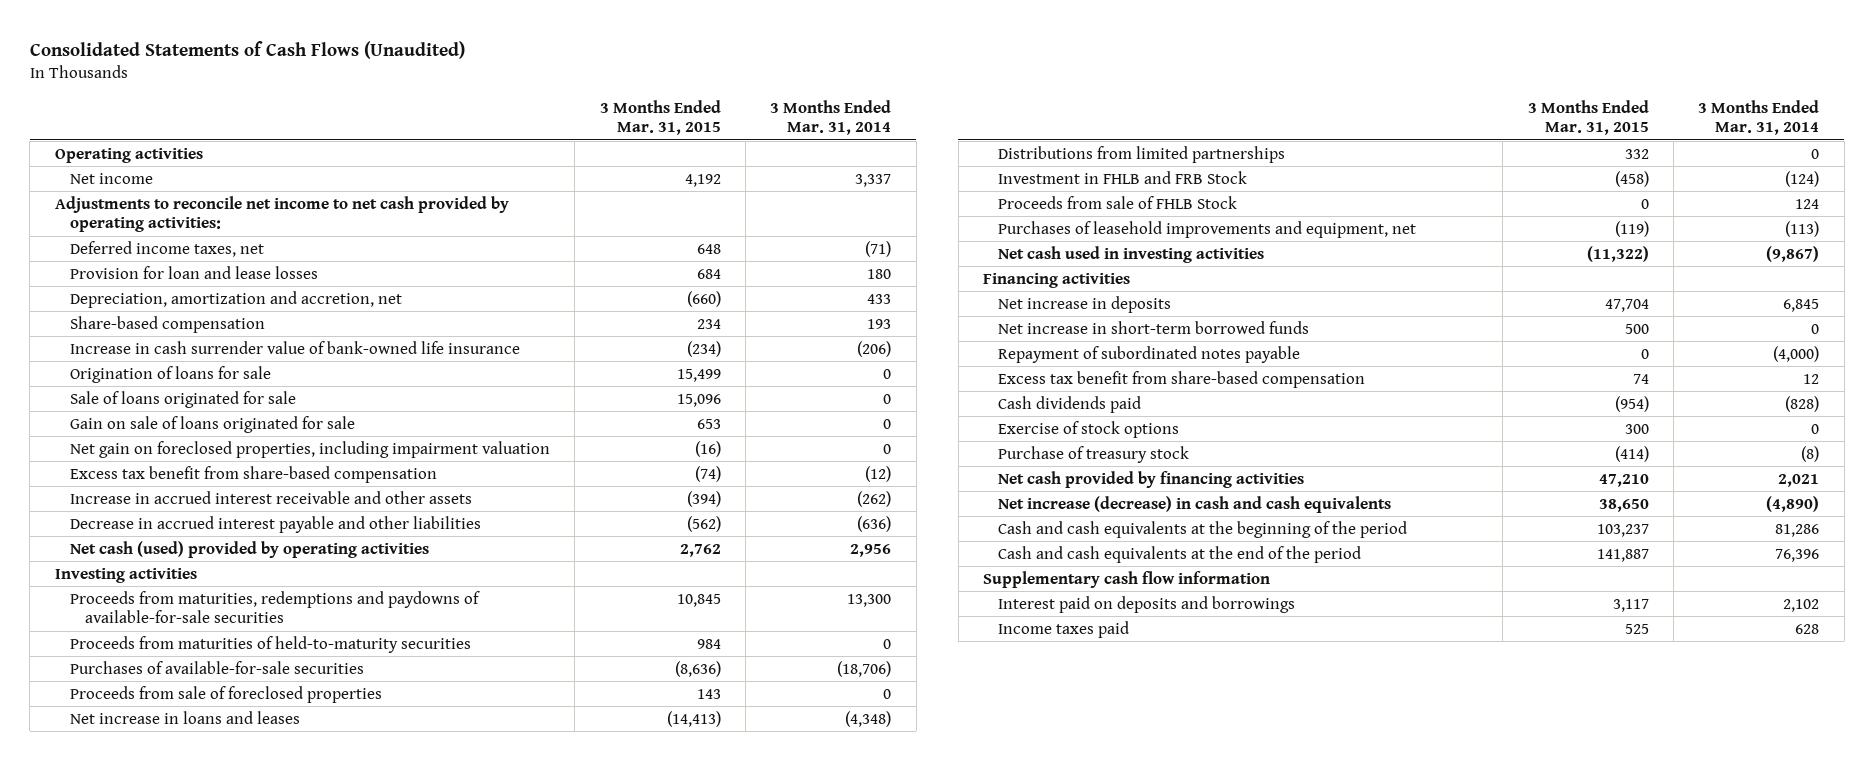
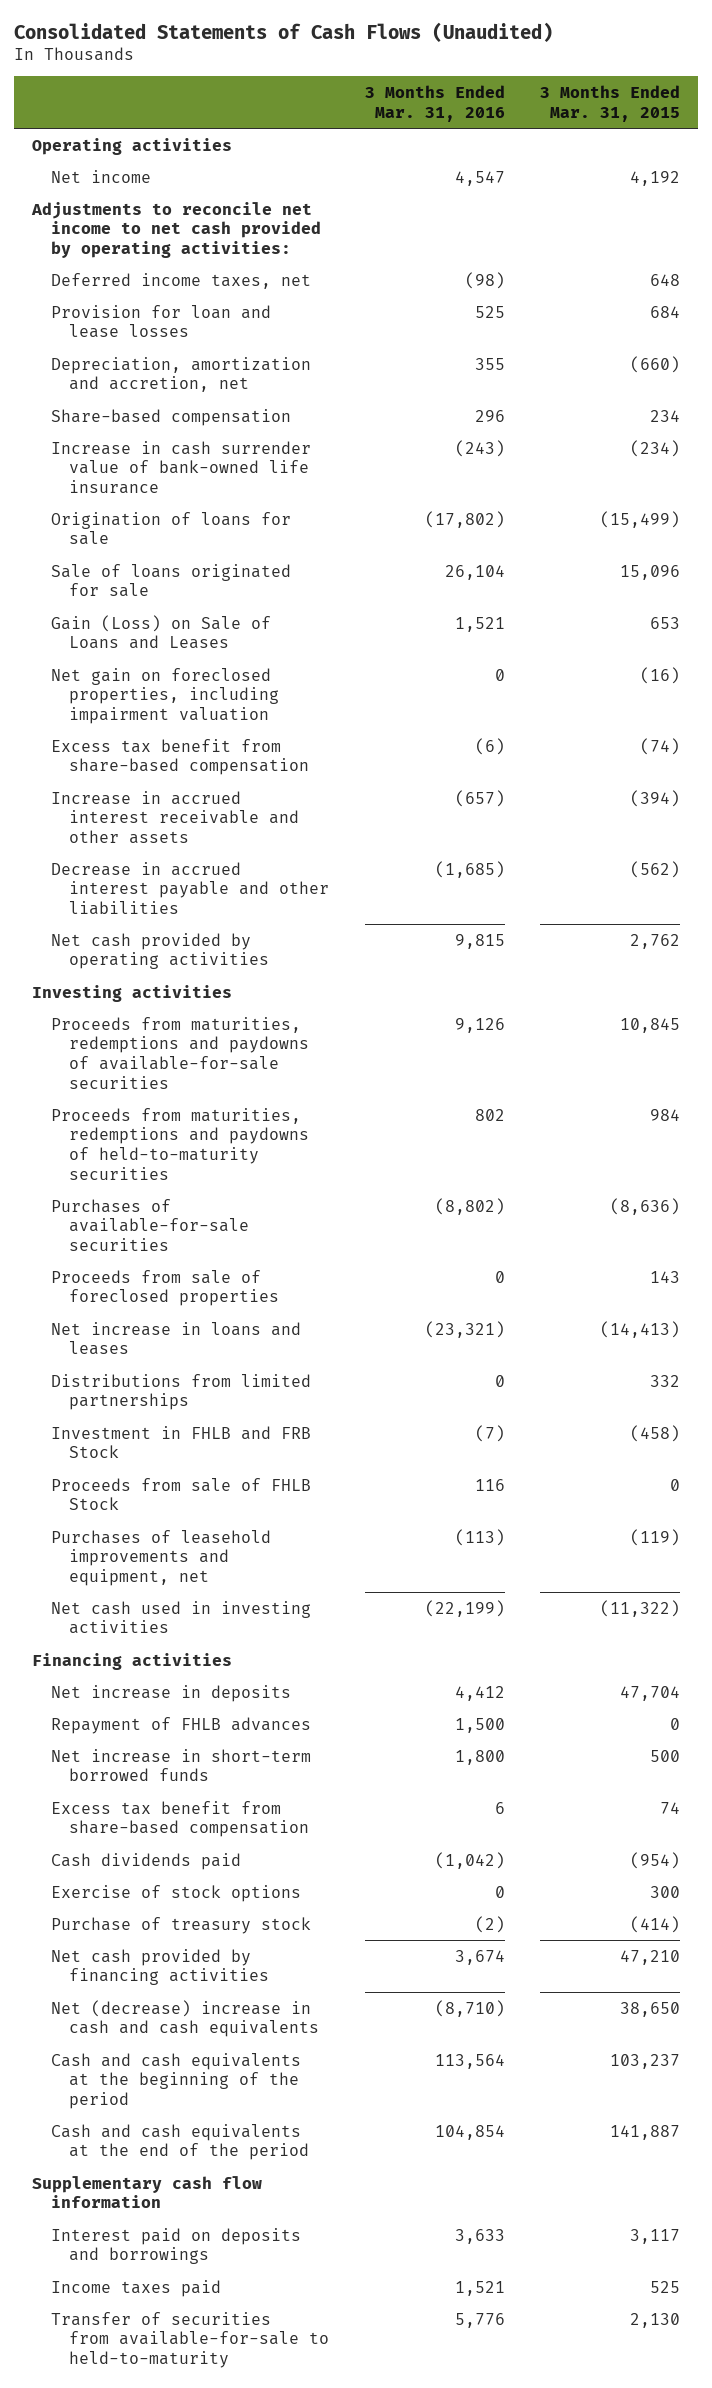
- | 3 Months Ended Mar. 31, 2015 | 3 Months Ended Mar. 31, 2014
+ | 3 Months Ended Mar. 31, 2016 | 3 Months Ended Mar. 31, 2015
- Origination of loans for sale | 15,499 | 0
+ Origination of loans for sale | (17,802) | (15,499)
- Gain on sale of loans originated for sale | 653 | 0
+ Gain (Loss) on Sale of Loans and Leases | 1,521 | 653
- Net cash (used) provided by operating activities | 2,762 | 2,956
+ Net cash provided by operating activities | 9,815 | 2,762
- Proceeds from maturities of held-to-maturity securities | 984 | 0
+ Proceeds from maturities, redemptions and paydowns of held-to-maturity securities | 802 | 984
+ Repayment of FHLB advances | 1,500 | 0
- Repayment of subordinated notes payable | 0 | (4,000)
- Net increase (decrease) in cash and cash equivalents | 38,650 | (4,890)
+ Net (decrease) increase in cash and cash equivalents | (8,710) | 38,650
+ Transfer of securities from available-for-sale to held-to-maturity | 5,776 | 2,130

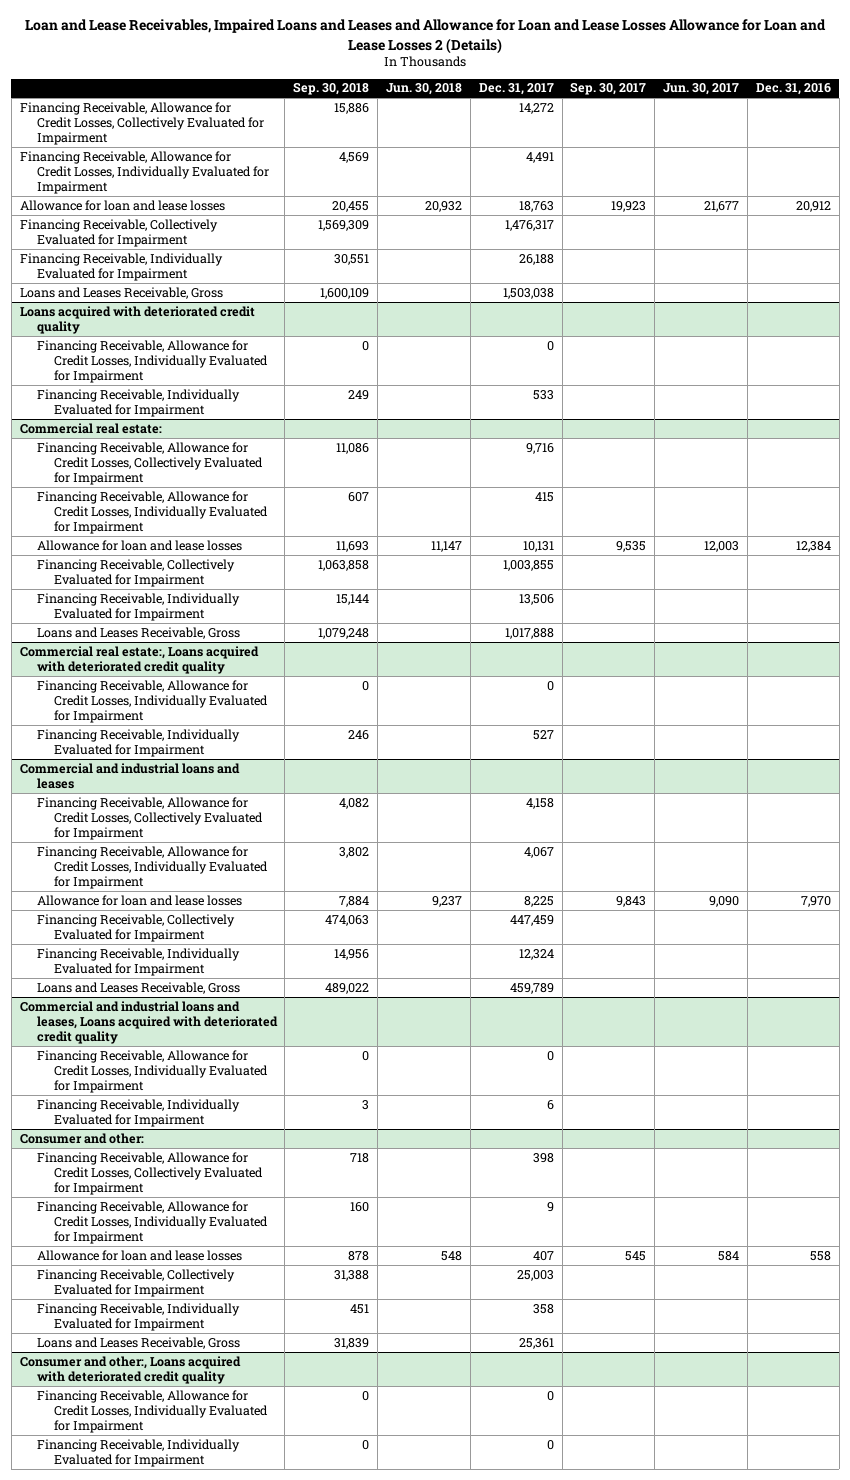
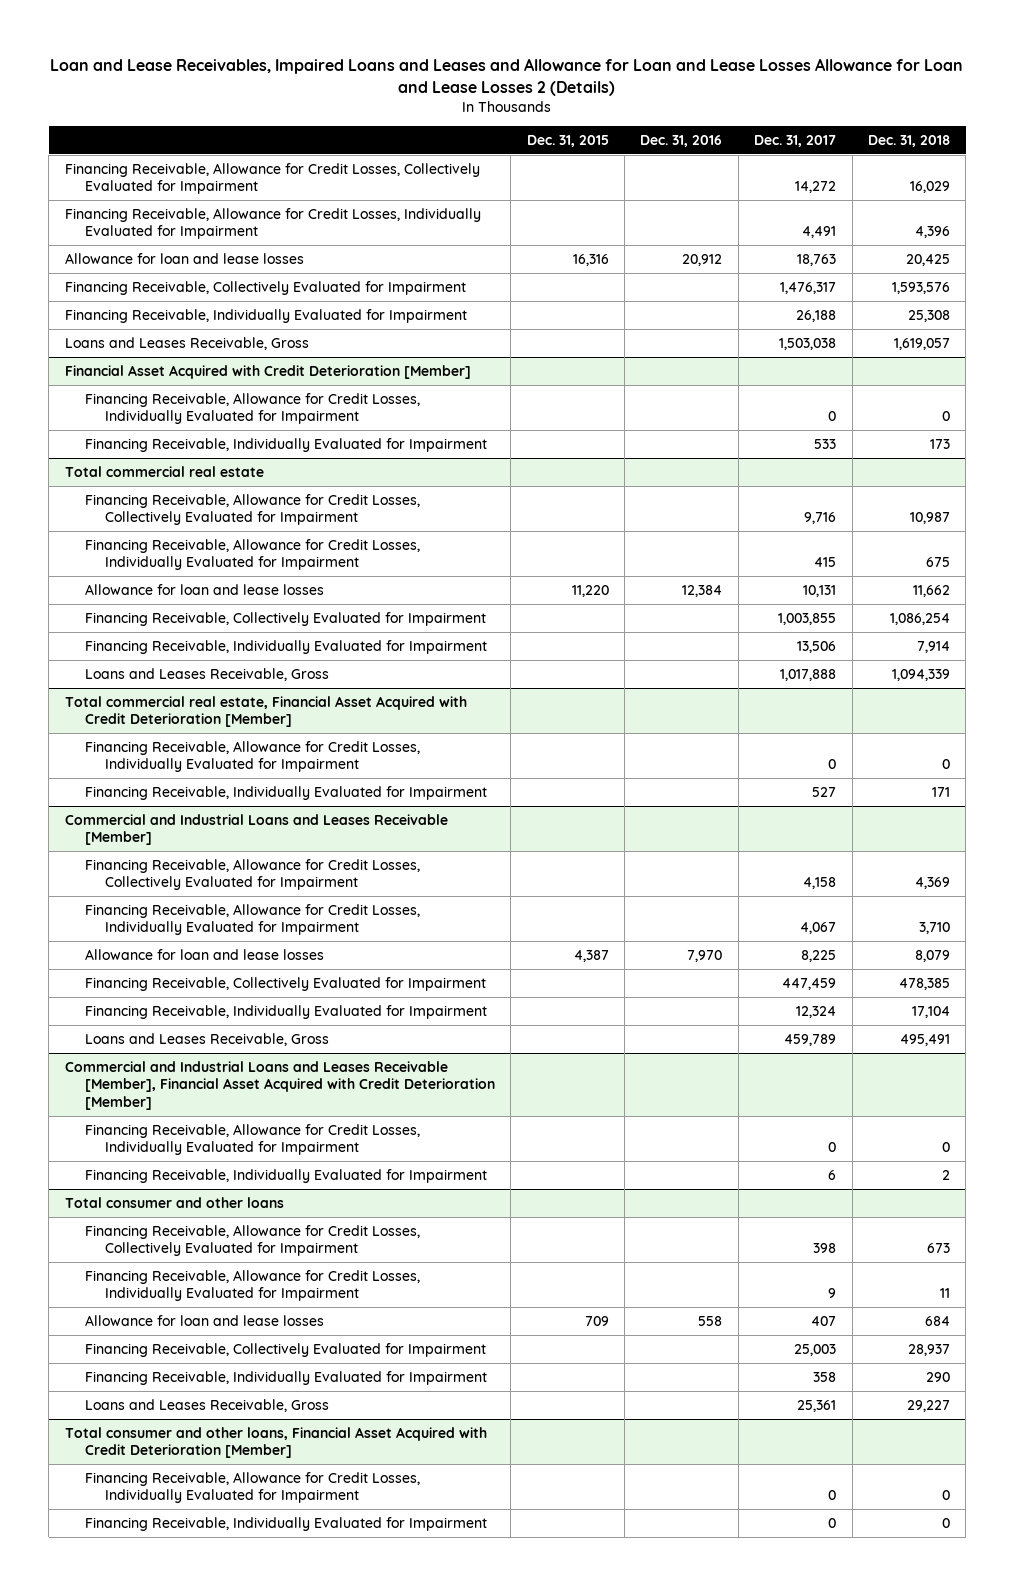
- | Sep. 30, 2018 | Jun. 30, 2018 | Dec. 31, 2017 | Sep. 30, 2017 | Jun. 30, 2017 | Dec. 31, 2016
+ | Dec. 31, 2015 | Dec. 31, 2016 | Dec. 31, 2017 | Dec. 31, 2018
- Loans acquired with deteriorated credit quality
+ Financial Asset Acquired with Credit Deterioration [Member]
- Commercial real estate:
+ Total commercial real estate
- Commercial real estate:, Loans acquired with deteriorated credit quality
+ Total commercial real estate, Financial Asset Acquired with Credit Deterioration [Member]
- Commercial and industrial loans and leases
+ Commercial and Industrial Loans and Leases Receivable [Member]
- Commercial and industrial loans and leases, Loans acquired with deteriorated credit quality
+ Commercial and Industrial Loans and Leases Receivable [Member], Financial Asset Acquired with Credit Deterioration [Member]
- Consumer and other:
+ Total consumer and other loans
- Consumer and other:, Loans acquired with deteriorated credit quality
+ Total consumer and other loans, Financial Asset Acquired with Credit Deterioration [Member]

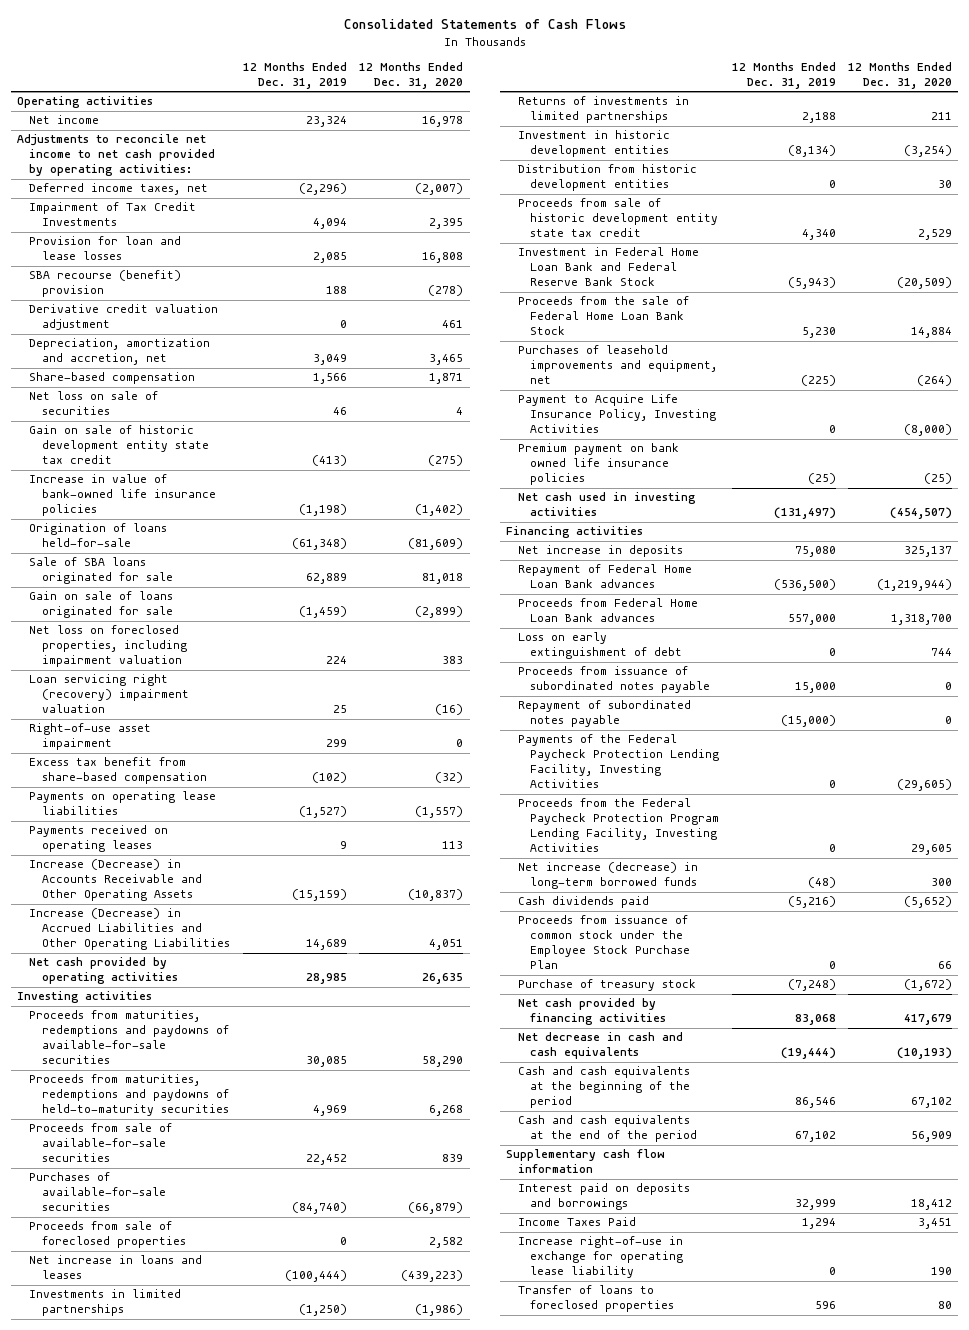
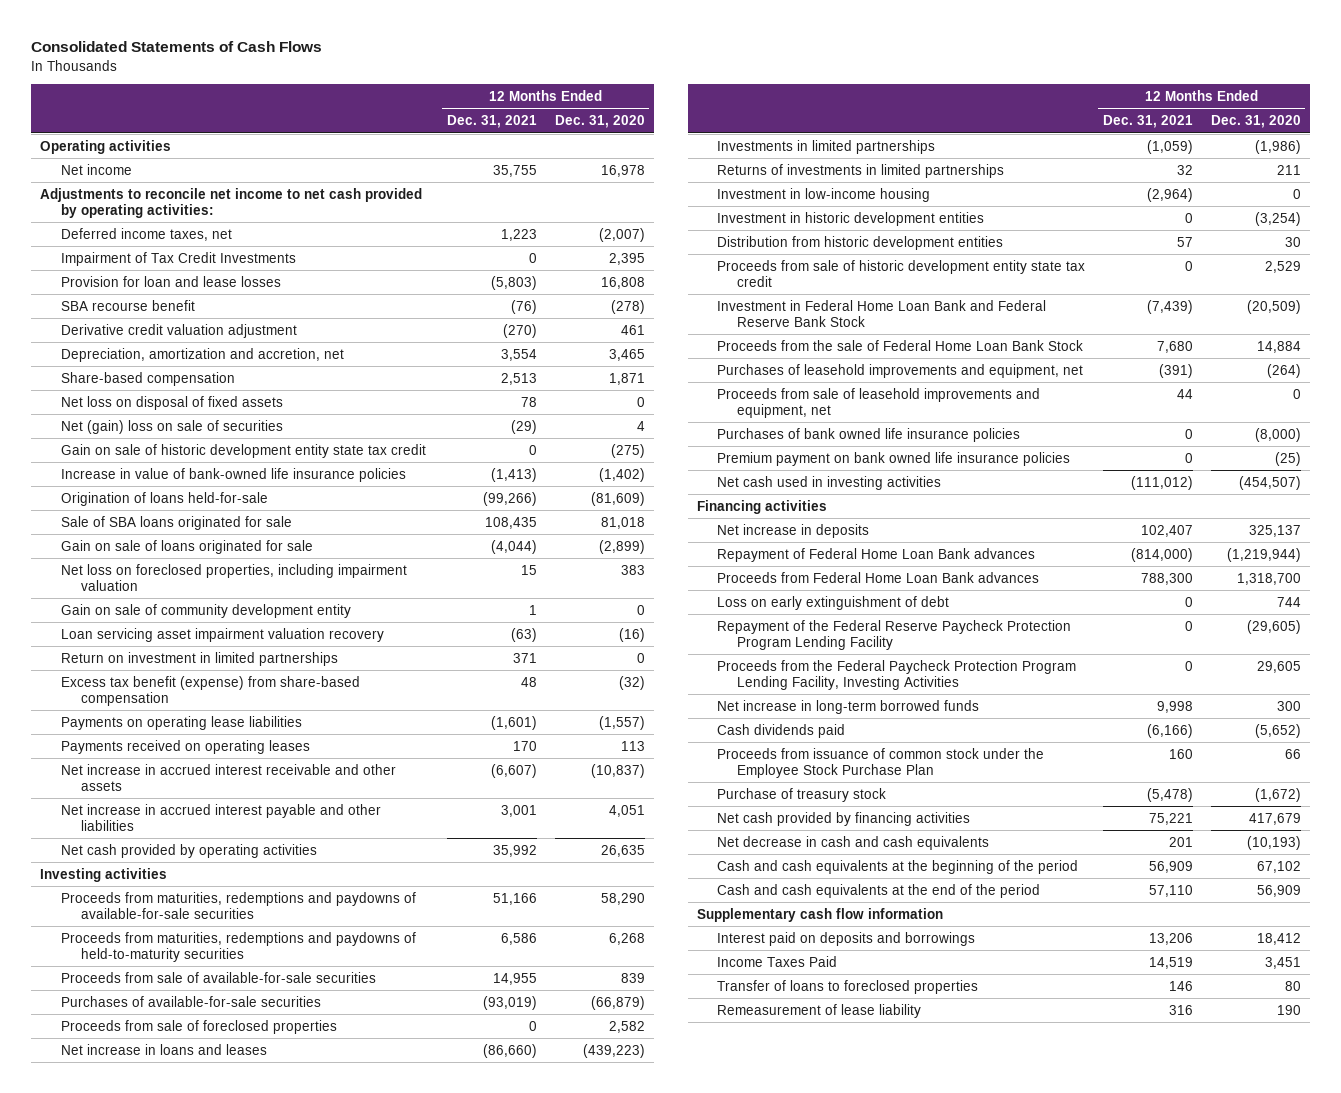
- | 12 Months Ended Dec. 31, 2019 | 12 Months Ended Dec. 31, 2020
+ | 12 Months Ended Dec. 31, 2021 | 12 Months Ended Dec. 31, 2020
- SBA recourse (benefit) provision | 188 | (278)
+ SBA recourse benefit | (76) | (278)
- Net loss on sale of securities | 46 | 4
+ Net loss on disposal of fixed assets | 78 | 0
+ Net (gain) loss on sale of securities | (29) | 4
- Loan servicing right (recovery) impairment valuation | 25 | (16)
- Right-of-use asset impairment | 299 | 0
- Excess tax benefit from share-based compensation | (102) | (32)
+ Gain on sale of community development entity | 1 | 0
+ Loan servicing asset impairment valuation recovery | (63) | (16)
+ Return on investment in limited partnerships | 371 | 0
+ Excess tax benefit (expense) from share-based compensation | 48 | (32)
- Increase (Decrease) in Accounts Receivable and Other Operating Assets | (15,159) | (10,837)
- Increase (Decrease) in Accrued Liabilities and Other Operating Liabilities | 14,689 | 4,051
+ Net increase in accrued interest receivable and other assets | (6,607) | (10,837)
+ Net increase in accrued interest payable and other liabilities | 3,001 | 4,051
+ Investment in low-income housing | (2,964) | 0
- Payment to Acquire Life Insurance Policy, Investing Activities | 0 | (8,000)
+ Proceeds from sale of leasehold improvements and equipment, net | 44 | 0
+ Purchases of bank owned life insurance policies | 0 | (8,000)
- Proceeds from issuance of subordinated notes payable | 15,000 | 0
- Repayment of subordinated notes payable | (15,000) | 0
- Payments of the Federal Paycheck Protection Lending Facility, Investing Activities | 0 | (29,605)
+ Repayment of the Federal Reserve Paycheck Protection Program Lending Facility | 0 | (29,605)
- Net increase (decrease) in long-term borrowed funds | (48) | 300
+ Net increase in long-term borrowed funds | 9,998 | 300
- Increase right-of-use in exchange for operating lease liability | 0 | 190
+ Remeasurement of lease liability | 316 | 190

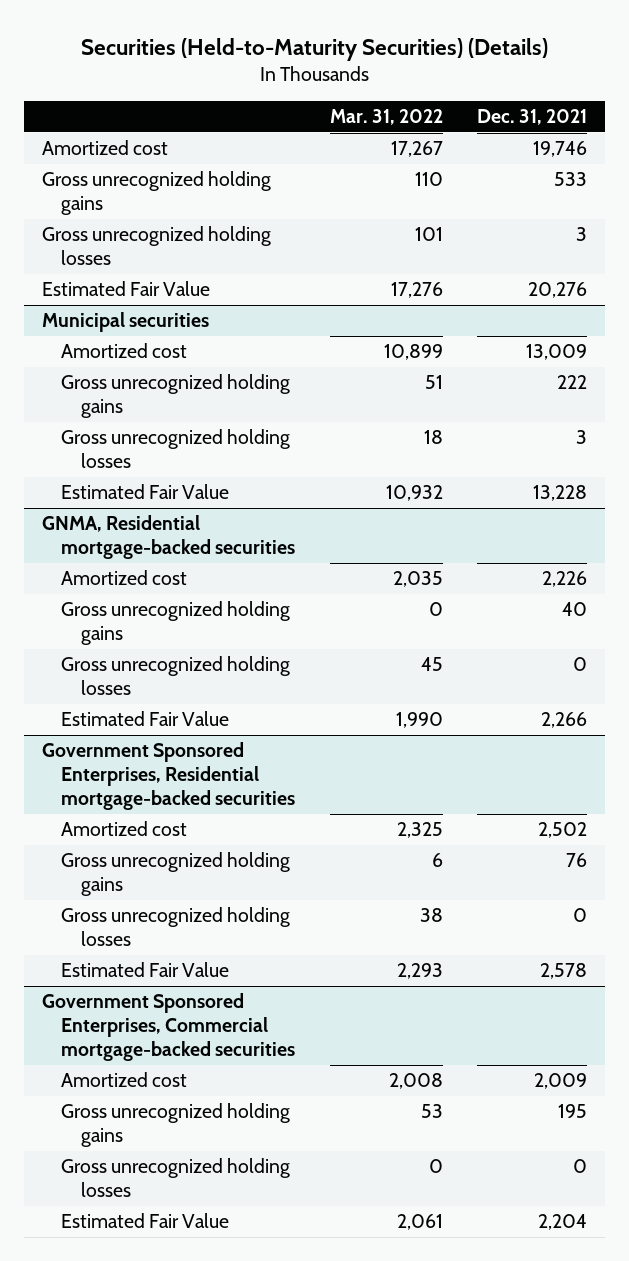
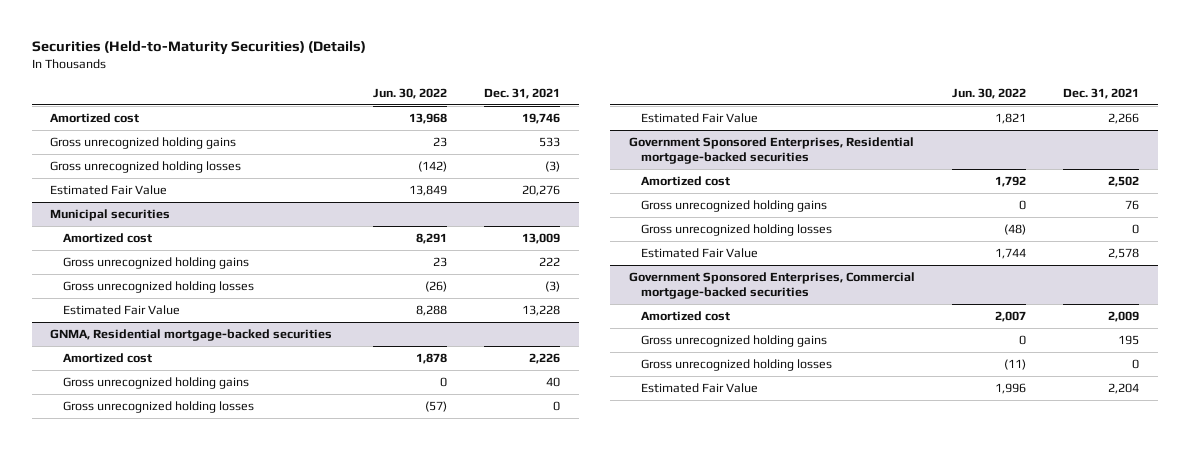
- | Mar. 31, 2022 | Dec. 31, 2021
+ | Jun. 30, 2022 | Dec. 31, 2021
- Gross unrecognized holding losses | 101 | 3
+ Gross unrecognized holding losses | (142) | (3)
@ Municipal securities
- Gross unrecognized holding losses | 18 | 3
+ Gross unrecognized holding losses | (26) | (3)

